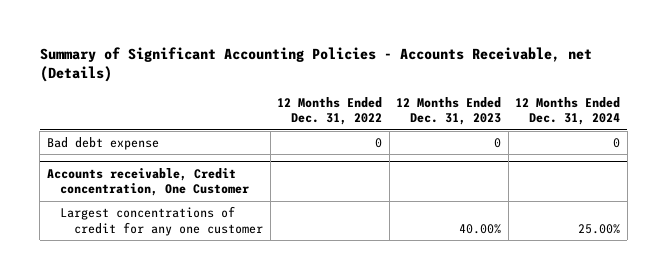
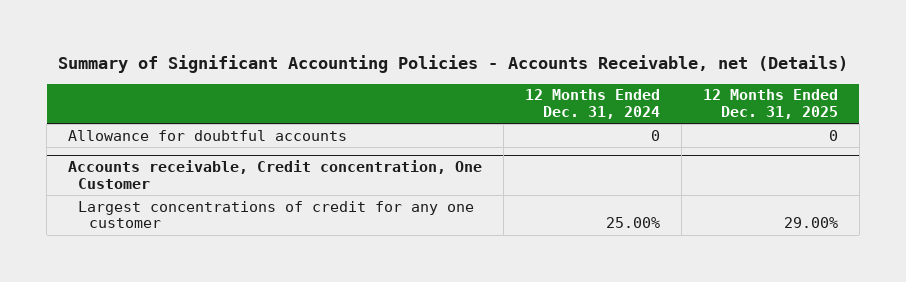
- | 12 Months Ended Dec. 31, 2022 | 12 Months Ended Dec. 31, 2023 | 12 Months Ended Dec. 31, 2024
+ | 12 Months Ended Dec. 31, 2024 | 12 Months Ended Dec. 31, 2025
- Bad debt expense | 0 | 0 | 0
+ Allowance for doubtful accounts | 0 | 0

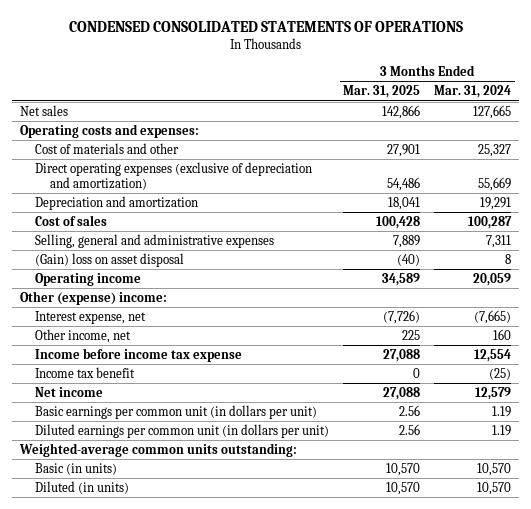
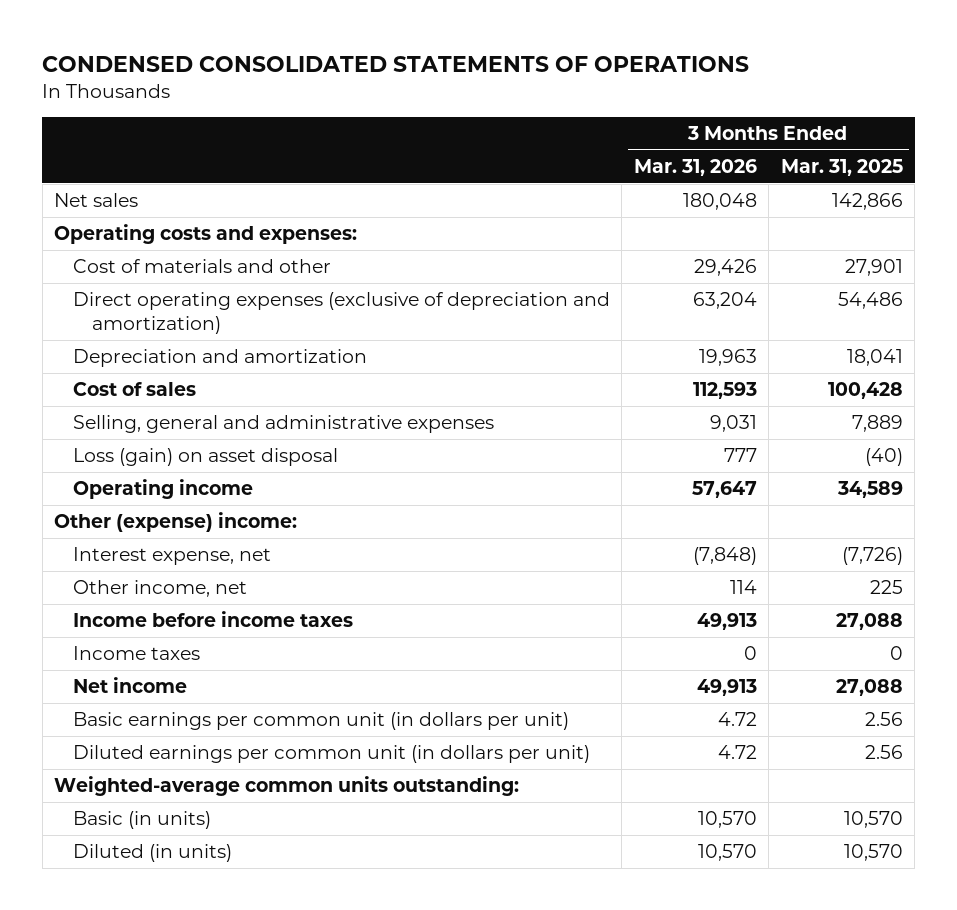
- | 3 Months Ended Mar. 31, 2025 | 3 Months Ended Mar. 31, 2024
+ | 3 Months Ended Mar. 31, 2026 | 3 Months Ended Mar. 31, 2025
- (Gain) loss on asset disposal | (40) | 8
+ Loss (gain) on asset disposal | 777 | (40)
- Income before income tax expense | 27,088 | 12,554
- Income tax benefit | 0 | (25)
+ Income before income taxes | 49,913 | 27,088
+ Income taxes | 0 | 0

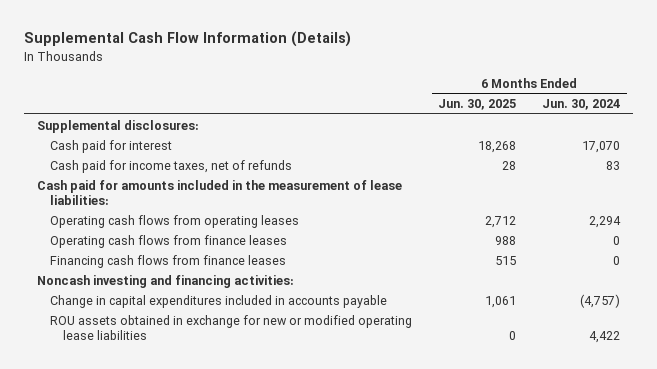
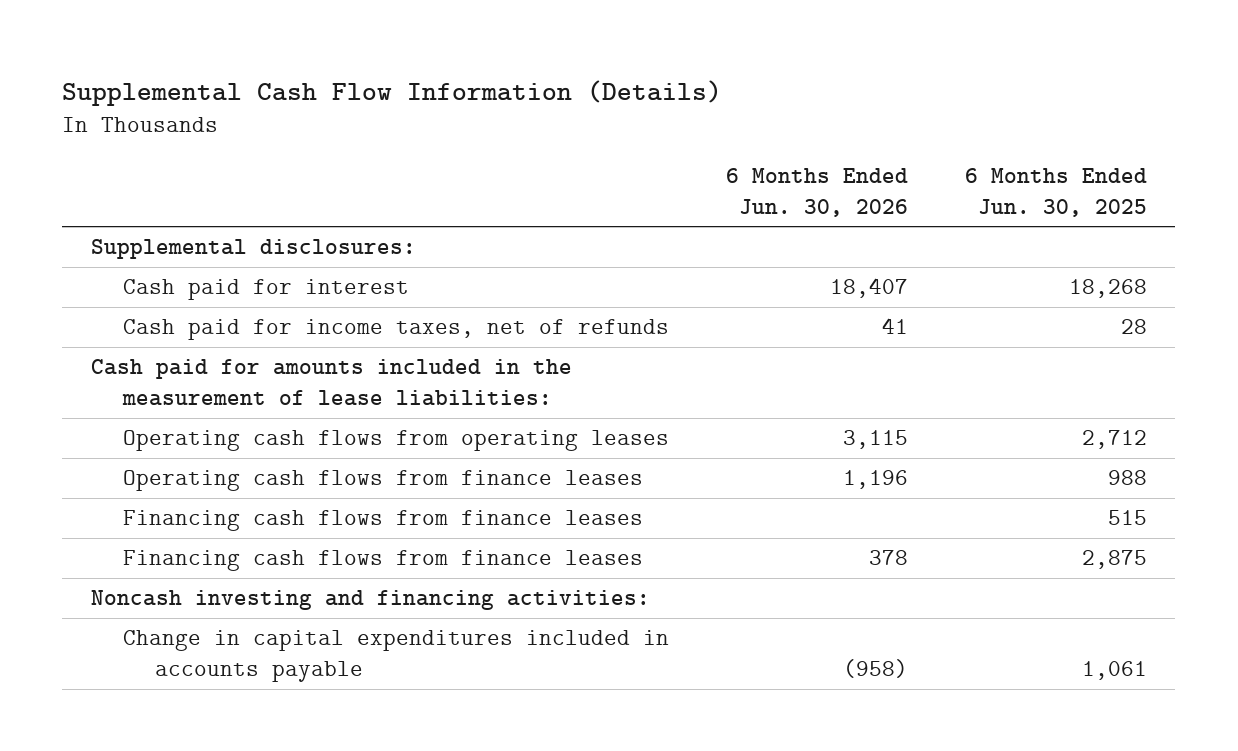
- | 6 Months Ended Jun. 30, 2025 | 6 Months Ended Jun. 30, 2024
+ | 6 Months Ended Jun. 30, 2026 | 6 Months Ended Jun. 30, 2025
+ Financing cash flows from finance leases | 378 | 2,875
- ROU assets obtained in exchange for new or modified operating lease liabilities | 0 | 4,422

